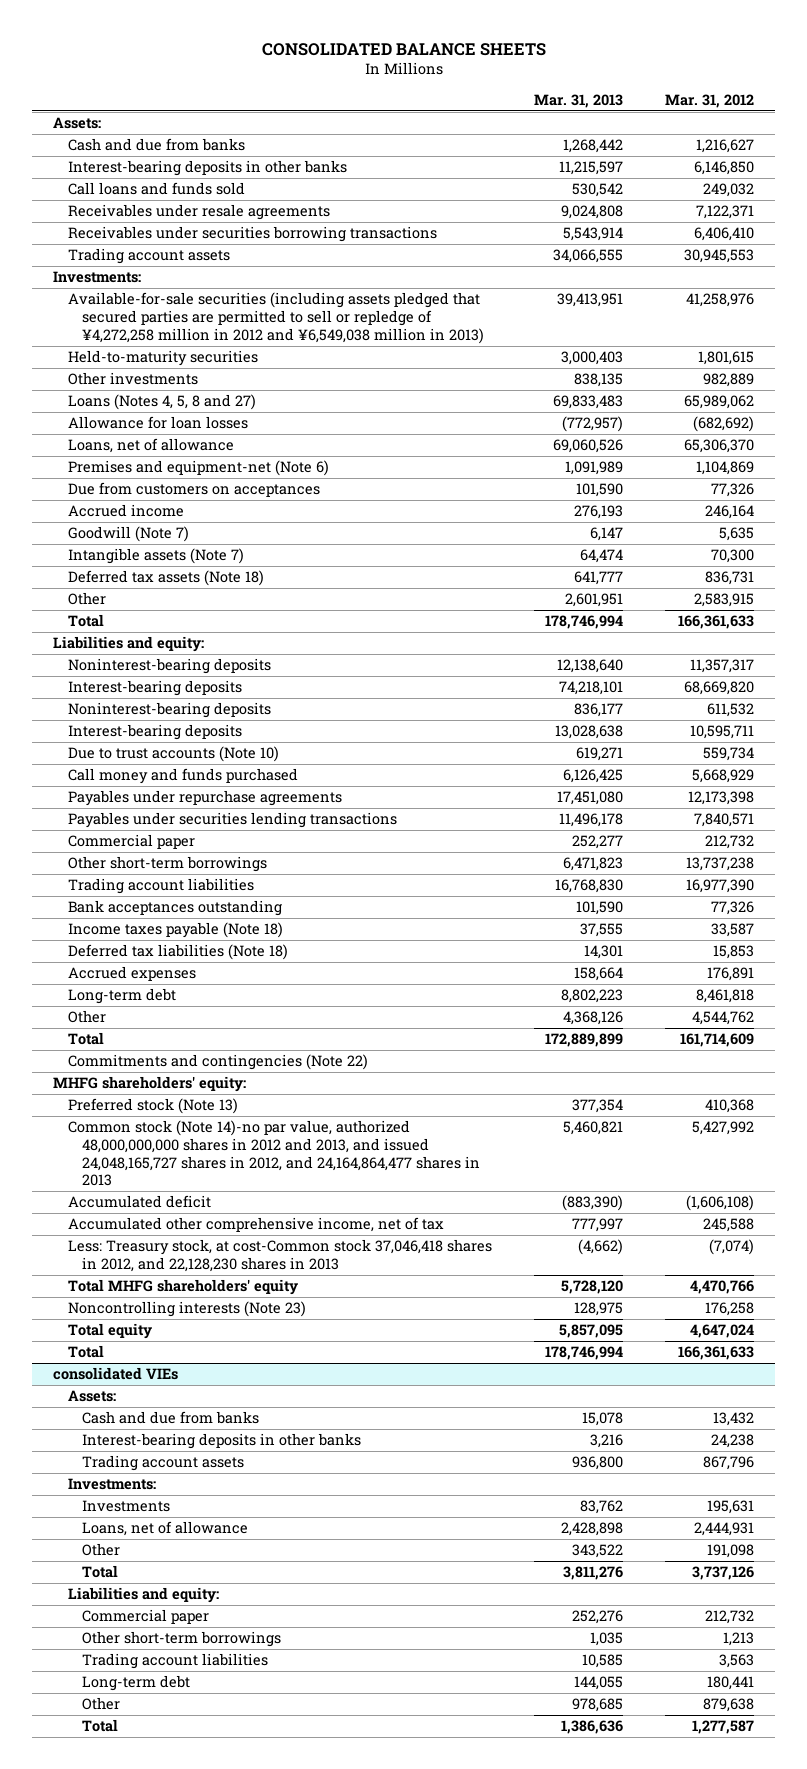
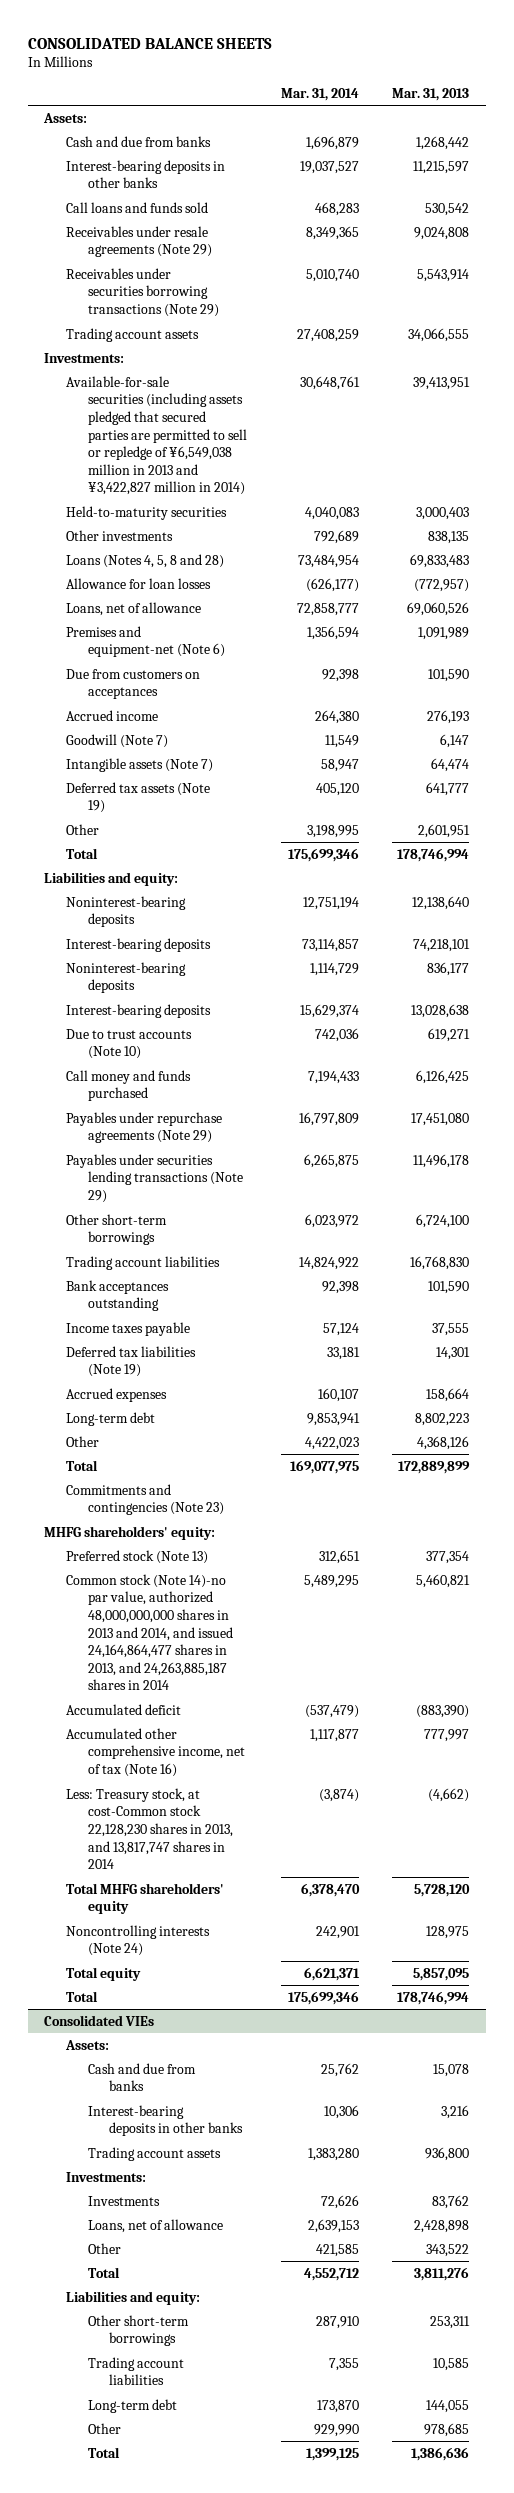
- | Mar. 31, 2013 | Mar. 31, 2012
+ | Mar. 31, 2014 | Mar. 31, 2013
- Receivables under resale agreements | 9,024,808 | 7,122,371
- Receivables under securities borrowing transactions | 5,543,914 | 6,406,410
+ Receivables under resale agreements (Note 29) | 8,349,365 | 9,024,808
+ Receivables under securities borrowing transactions (Note 29) | 5,010,740 | 5,543,914
- Available-for-sale securities (including assets pledged that secured parties are permitted to sell or repledge of ¥4,272,258 million in 2012 and ¥6,549,038 million in 2013) | 39,413,951 | 41,258,976
+ Available-for-sale securities (including assets pledged that secured parties are permitted to sell or repledge of ¥6,549,038 million in 2013 and ¥3,422,827 million in 2014) | 30,648,761 | 39,413,951
- Loans (Notes 4, 5, 8 and 27) | 69,833,483 | 65,989,062
+ Loans (Notes 4, 5, 8 and 28) | 73,484,954 | 69,833,483
- Deferred tax assets (Note 18) | 641,777 | 836,731
+ Deferred tax assets (Note 19) | 405,120 | 641,777
- Payables under repurchase agreements | 17,451,080 | 12,173,398
- Payables under securities lending transactions | 11,496,178 | 7,840,571
- Commercial paper | 252,277 | 212,732
- Other short-term borrowings | 6,471,823 | 13,737,238
+ Payables under repurchase agreements (Note 29) | 16,797,809 | 17,451,080
+ Payables under securities lending transactions (Note 29) | 6,265,875 | 11,496,178
+ Other short-term borrowings | 6,023,972 | 6,724,100
- Income taxes payable (Note 18) | 37,555 | 33,587
- Deferred tax liabilities (Note 18) | 14,301 | 15,853
+ Income taxes payable | 57,124 | 37,555
+ Deferred tax liabilities (Note 19) | 33,181 | 14,301
- Commitments and contingencies (Note 22)
+ Commitments and contingencies (Note 23)
- Common stock (Note 14)-no par value, authorized 48,000,000,000 shares in 2012 and 2013, and issued 24,048,165,727 shares in 2012, and 24,164,864,477 shares in 2013 | 5,460,821 | 5,427,992
+ Common stock (Note 14)-no par value, authorized 48,000,000,000 shares in 2013 and 2014, and issued 24,164,864,477 shares in 2013, and 24,263,885,187 shares in 2014 | 5,489,295 | 5,460,821
- Accumulated other comprehensive income, net of tax | 777,997 | 245,588
- Less: Treasury stock, at cost-Common stock 37,046,418 shares in 2012, and 22,128,230 shares in 2013 | (4,662) | (7,074)
+ Accumulated other comprehensive income, net of tax (Note 16) | 1,117,877 | 777,997
+ Less: Treasury stock, at cost-Common stock 22,128,230 shares in 2013, and 13,817,747 shares in 2014 | (3,874) | (4,662)
- Noncontrolling interests (Note 23) | 128,975 | 176,258
+ Noncontrolling interests (Note 24) | 242,901 | 128,975
- consolidated VIEs
+ Consolidated VIEs
- Commercial paper | 252,276 | 212,732
- Other short-term borrowings | 1,035 | 1,213
+ Other short-term borrowings | 287,910 | 253,311

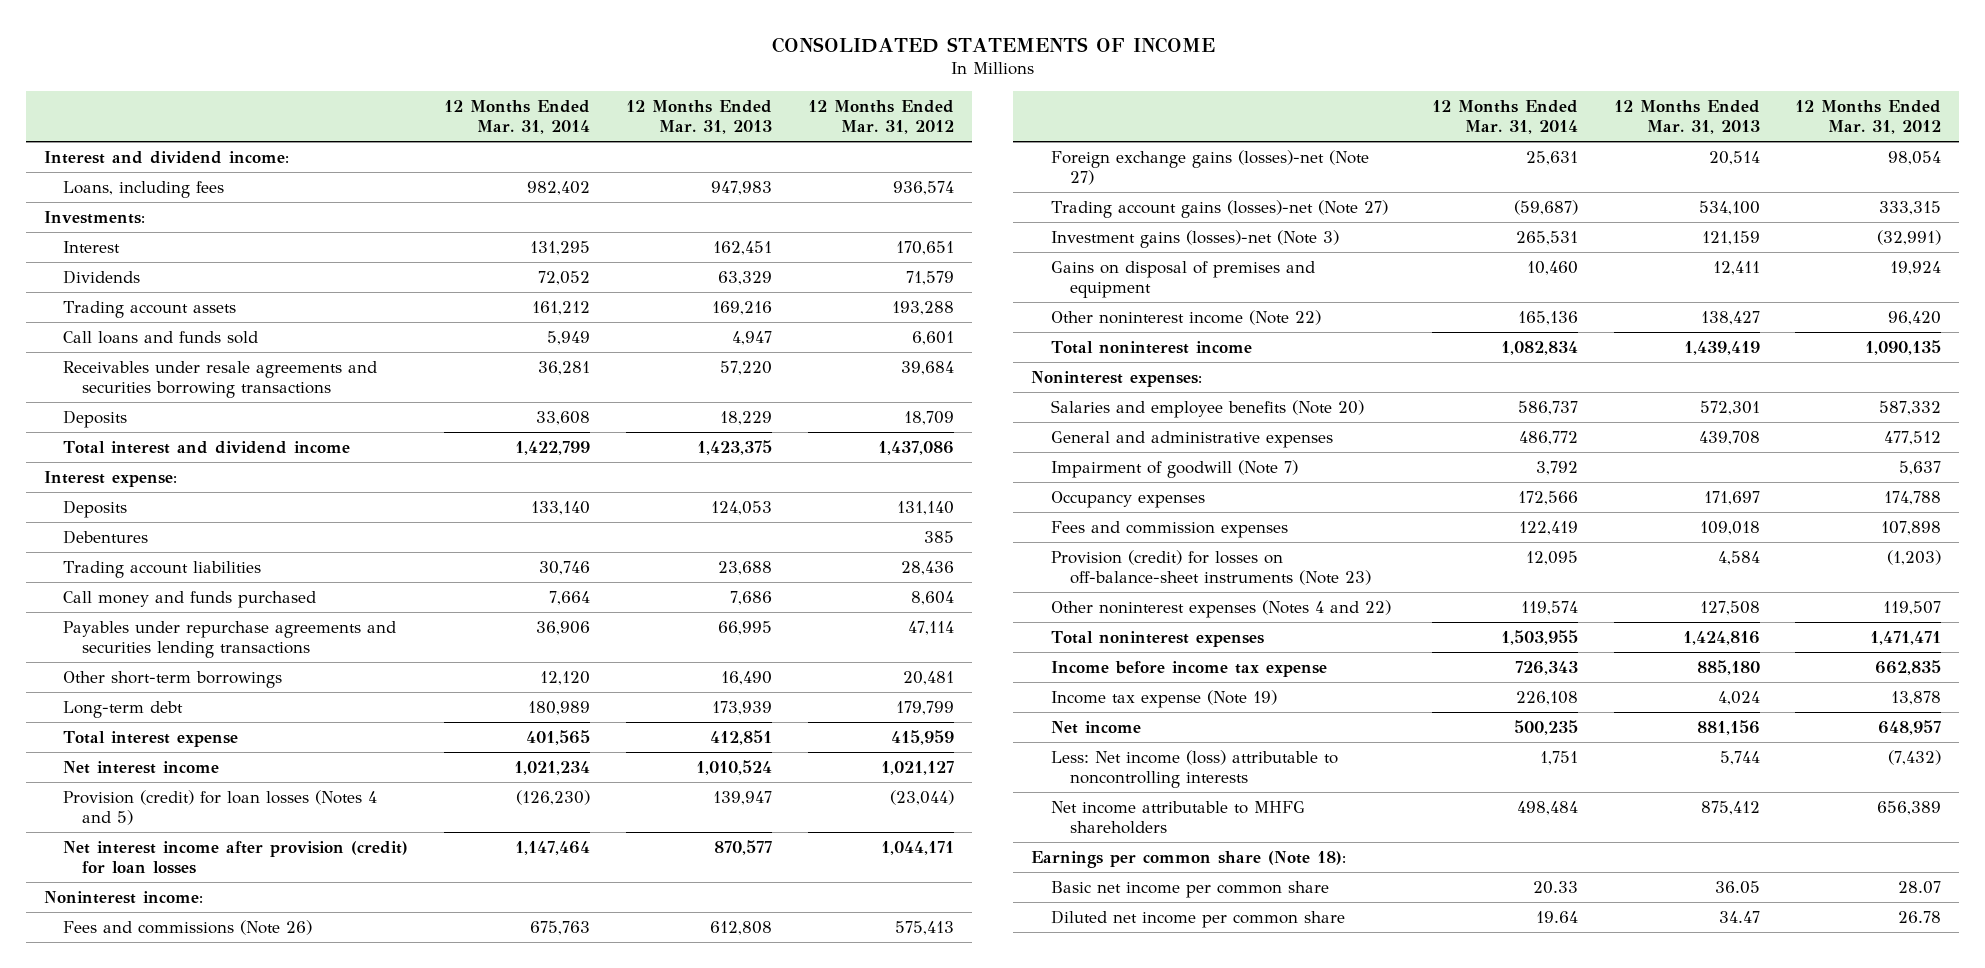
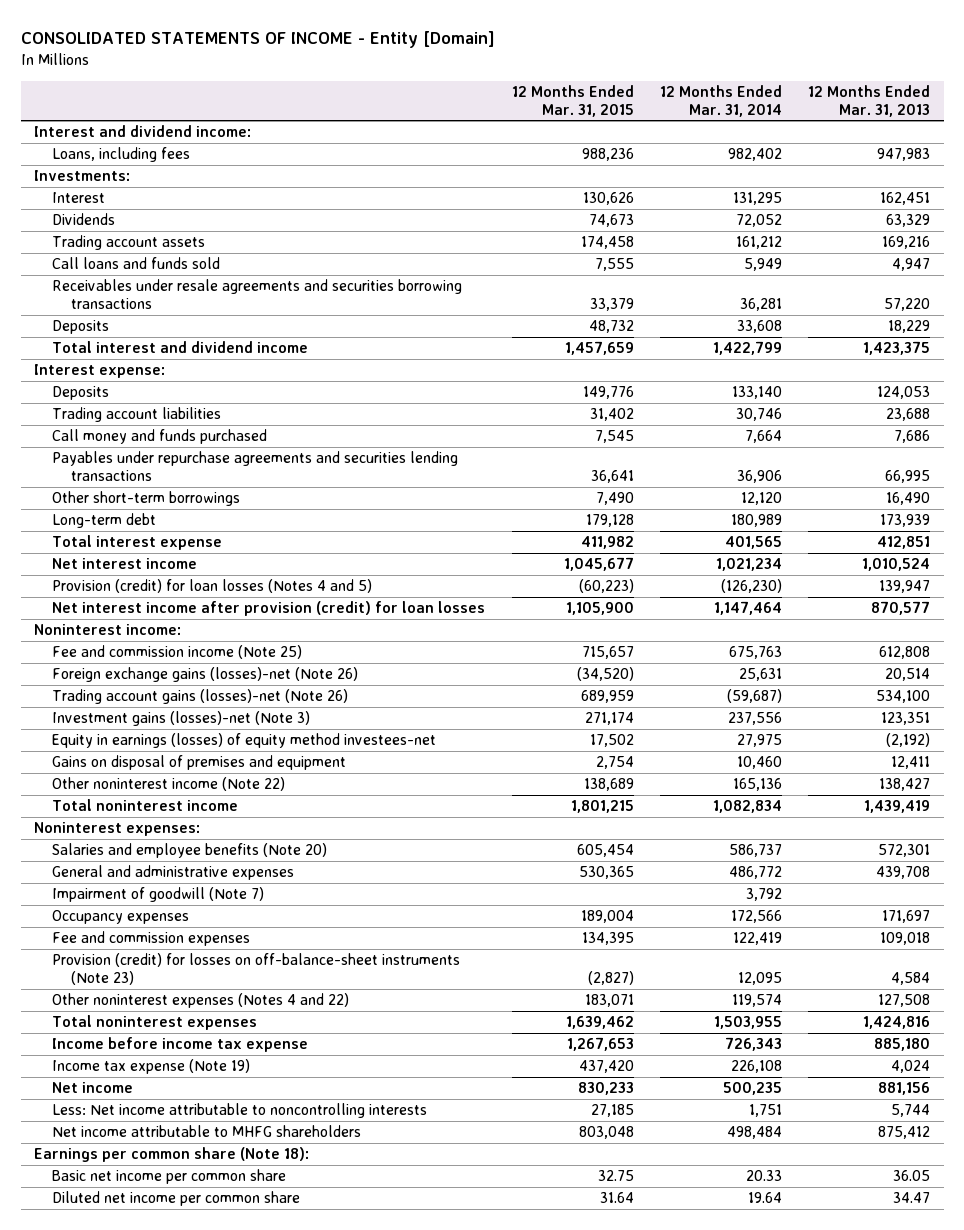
- CONSOLIDATED STATEMENTS OF INCOME
+ CONSOLIDATED STATEMENTS OF INCOME - Entity [Domain]
- | 12 Months Ended Mar. 31, 2014 | 12 Months Ended Mar. 31, 2013 | 12 Months Ended Mar. 31, 2012
+ | 12 Months Ended Mar. 31, 2015 | 12 Months Ended Mar. 31, 2014 | 12 Months Ended Mar. 31, 2013
- Debentures | | | 385
- Fees and commissions (Note 26) | 675,763 | 612,808 | 575,413
- Foreign exchange gains (losses)-net (Note 27) | 25,631 | 20,514 | 98,054
- Trading account gains (losses)-net (Note 27) | (59,687) | 534,100 | 333,315
- Investment gains (losses)-net (Note 3) | 265,531 | 121,159 | (32,991)
+ Fee and commission income (Note 25) | 715,657 | 675,763 | 612,808
+ Foreign exchange gains (losses)-net (Note 26) | (34,520) | 25,631 | 20,514
+ Trading account gains (losses)-net (Note 26) | 689,959 | (59,687) | 534,100
+ Investment gains (losses)-net (Note 3) | 271,174 | 237,556 | 123,351
+ Equity in earnings (losses) of equity method investees-net | 17,502 | 27,975 | (2,192)
- Fees and commission expenses | 122,419 | 109,018 | 107,898
+ Fee and commission expenses | 134,395 | 122,419 | 109,018
- Less: Net income (loss) attributable to noncontrolling interests | 1,751 | 5,744 | (7,432)
+ Less: Net income attributable to noncontrolling interests | 27,185 | 1,751 | 5,744

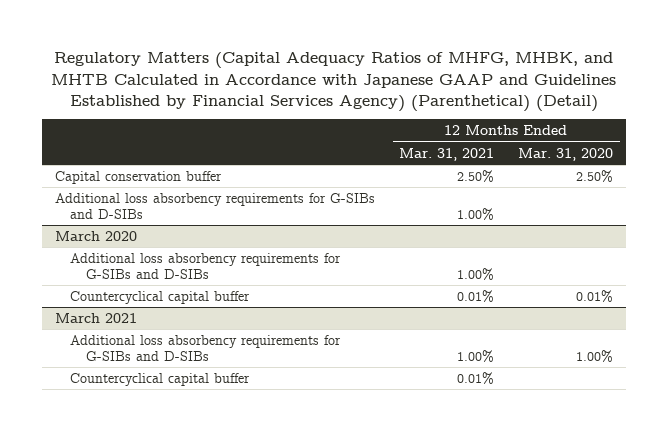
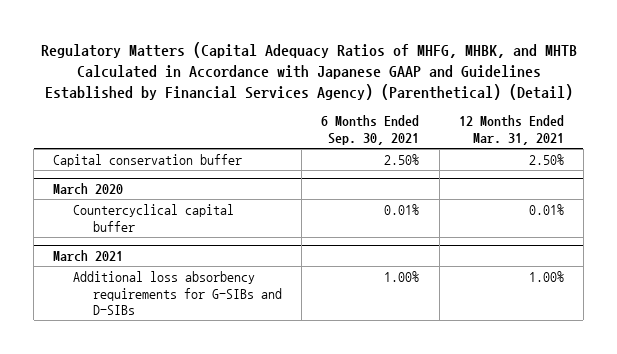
- | 12 Months Ended Mar. 31, 2021 | 12 Months Ended Mar. 31, 2020
+ | 6 Months Ended Sep. 30, 2021 | 12 Months Ended Mar. 31, 2021
- Additional loss absorbency requirements for G-SIBs and D-SIBs | 1.00% |
@ March 2020
- Additional loss absorbency requirements for G-SIBs and D-SIBs | 1.00% |
@ March 2021
- Countercyclical capital buffer | 0.01% |

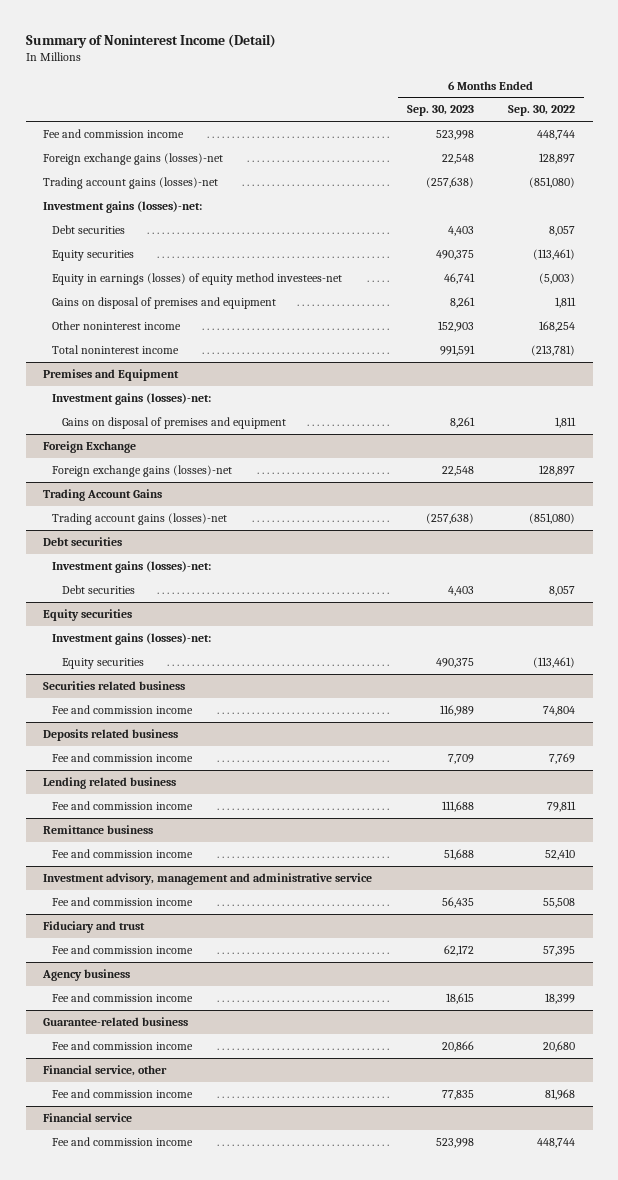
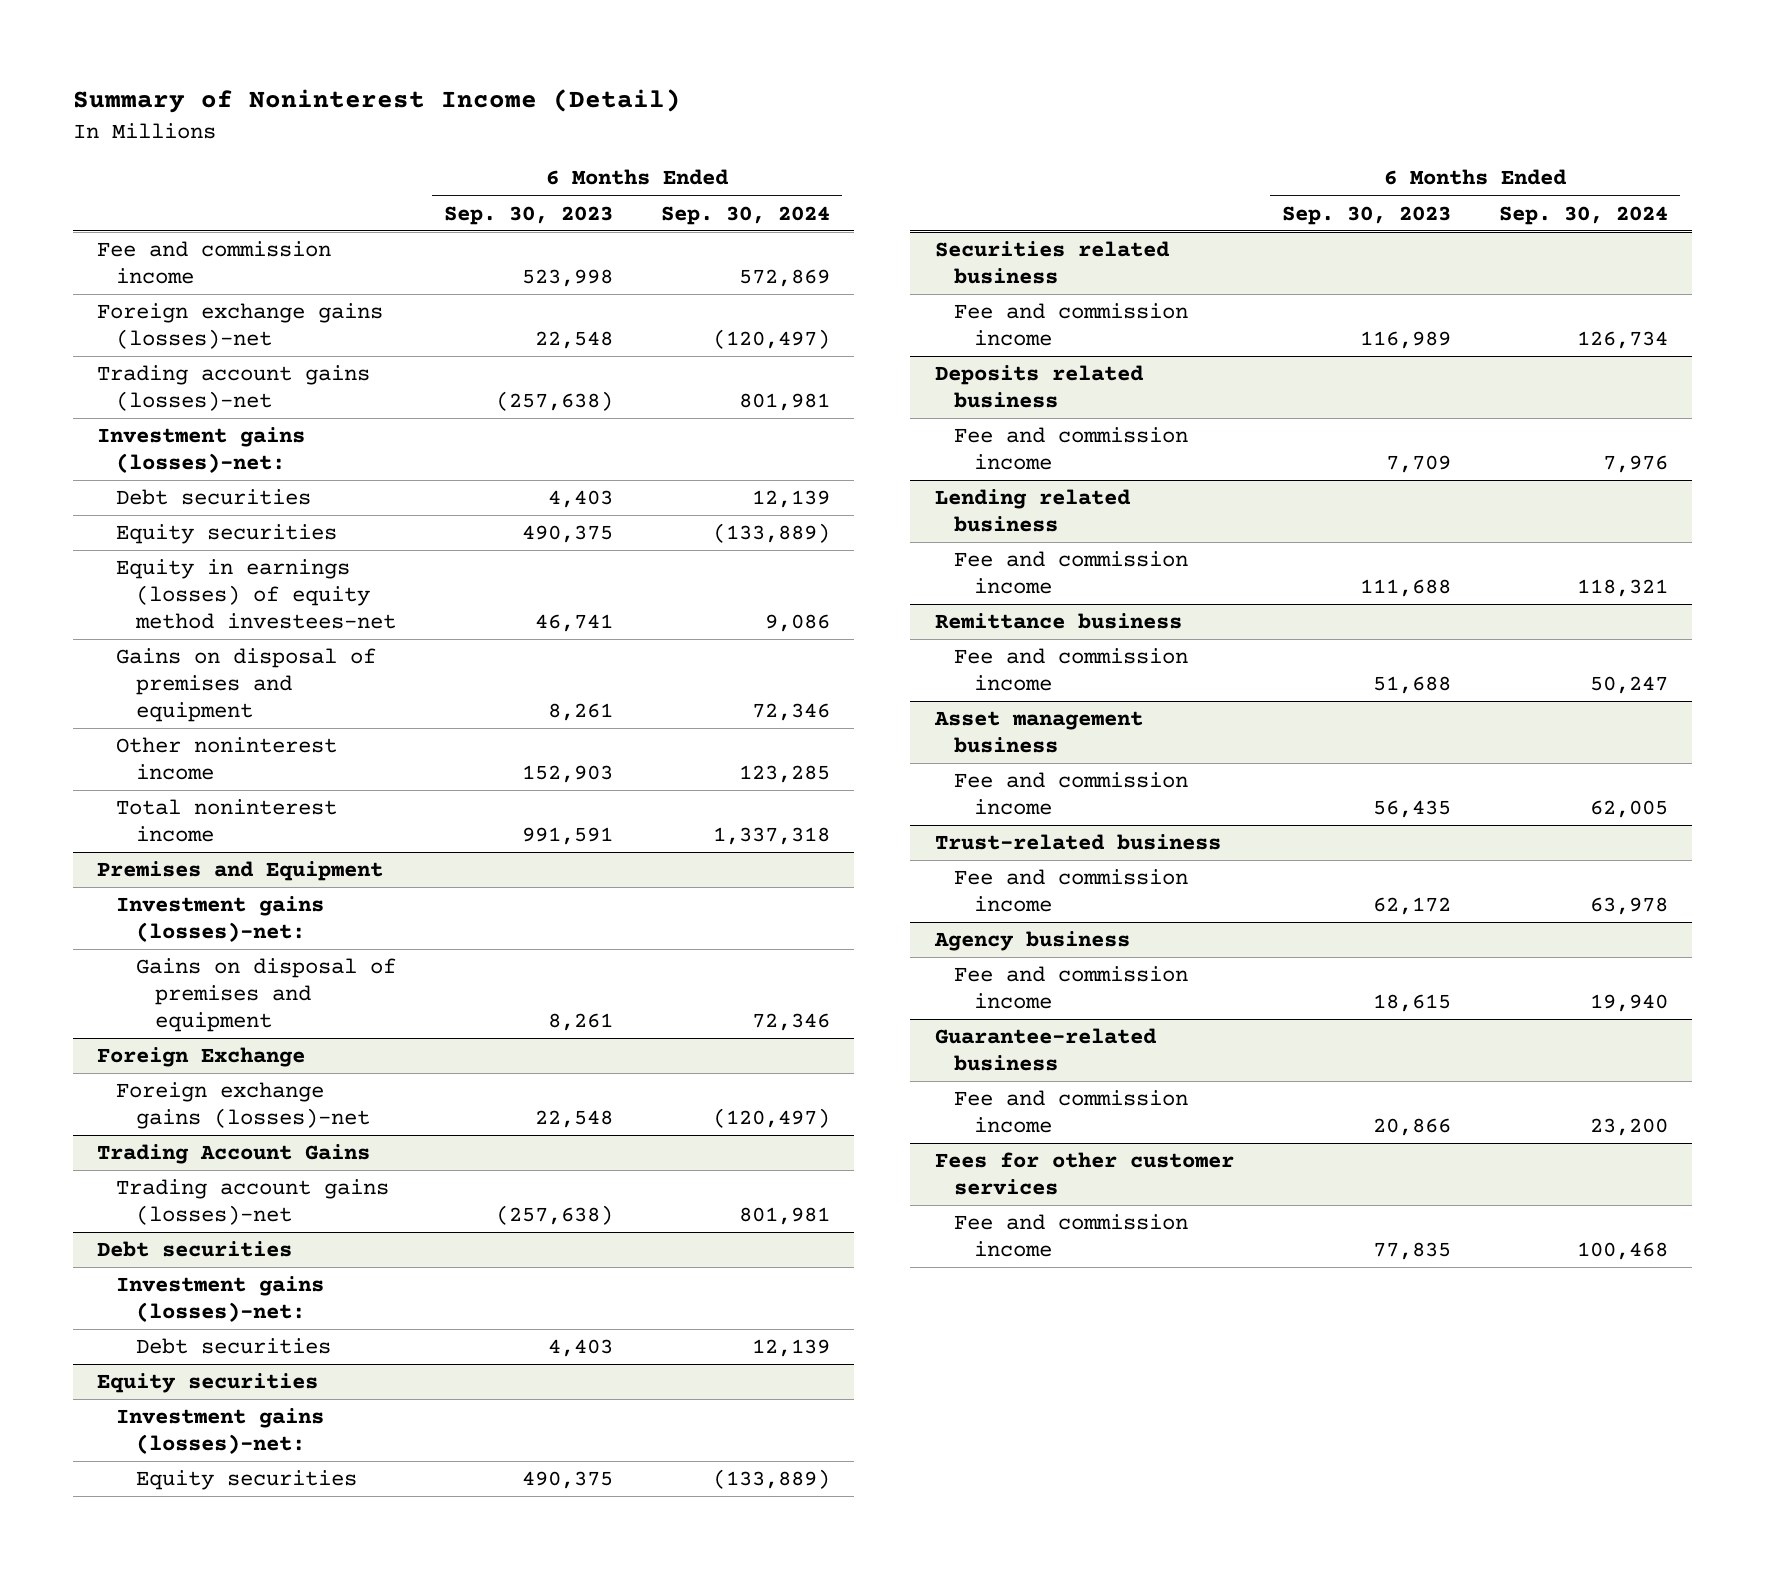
- | 6 Months Ended Sep. 30, 2023 | 6 Months Ended Sep. 30, 2022
+ | 6 Months Ended Sep. 30, 2023 | 6 Months Ended Sep. 30, 2024
- Investment advisory, management and administrative service
+ Asset management business
- Fiduciary and trust
+ Trust-related business
- Financial service, other
+ Fees for other customer services
- Financial service
- Fee and commission income | 523,998 | 448,744

